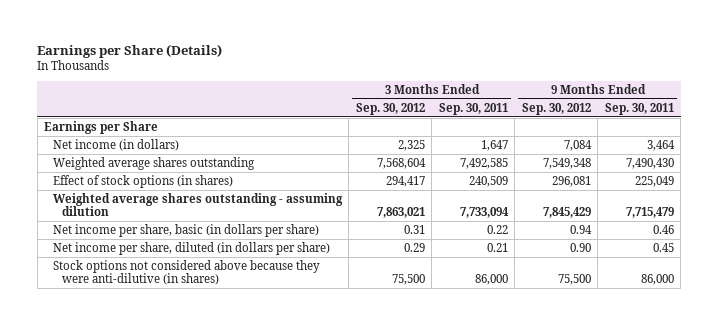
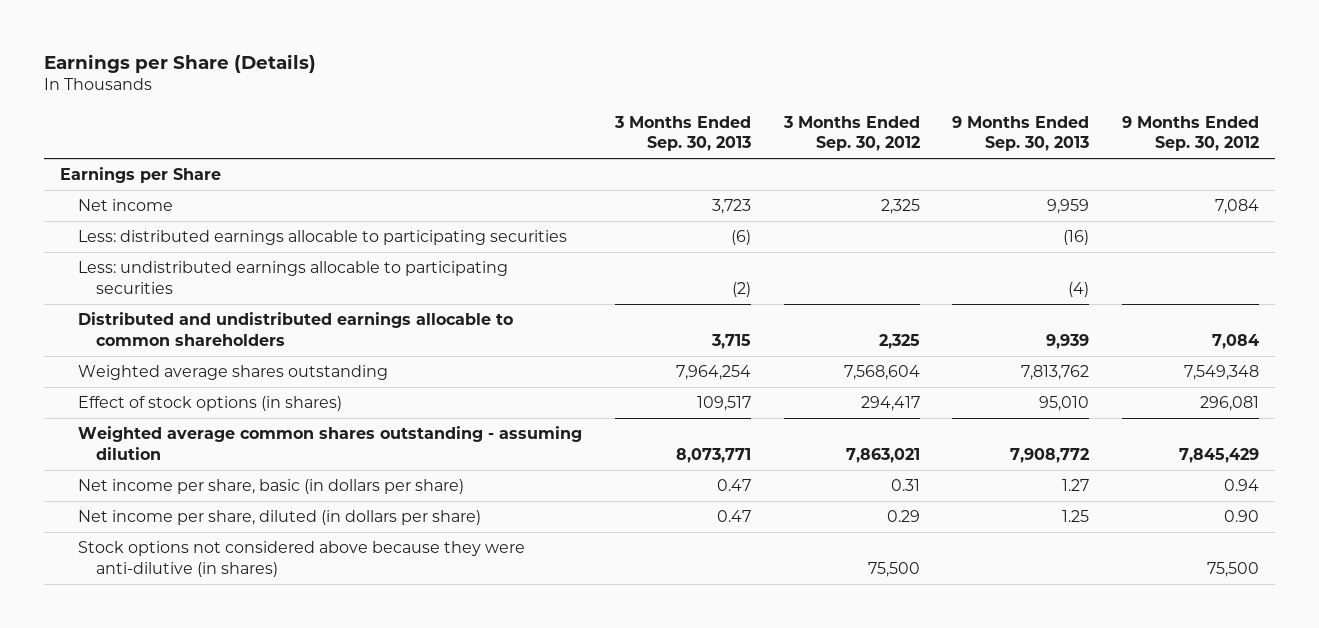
- | 3 Months Ended Sep. 30, 2012 | 3 Months Ended Sep. 30, 2011 | 9 Months Ended Sep. 30, 2012 | 9 Months Ended Sep. 30, 2011
+ | 3 Months Ended Sep. 30, 2013 | 3 Months Ended Sep. 30, 2012 | 9 Months Ended Sep. 30, 2013 | 9 Months Ended Sep. 30, 2012
- Net income (in dollars) | 2,325 | 1,647 | 7,084 | 3,464
+ Net income | 3,723 | 2,325 | 9,959 | 7,084
+ Less: distributed earnings allocable to participating securities | (6) | | (16) |
+ Less: undistributed earnings allocable to participating securities | (2) | | (4) |
+ Distributed and undistributed earnings allocable to common shareholders | 3,715 | 2,325 | 9,939 | 7,084
- Weighted average shares outstanding - assuming dilution | 7,863,021 | 7,733,094 | 7,845,429 | 7,715,479
+ Weighted average common shares outstanding - assuming dilution | 8,073,771 | 7,863,021 | 7,908,772 | 7,845,429

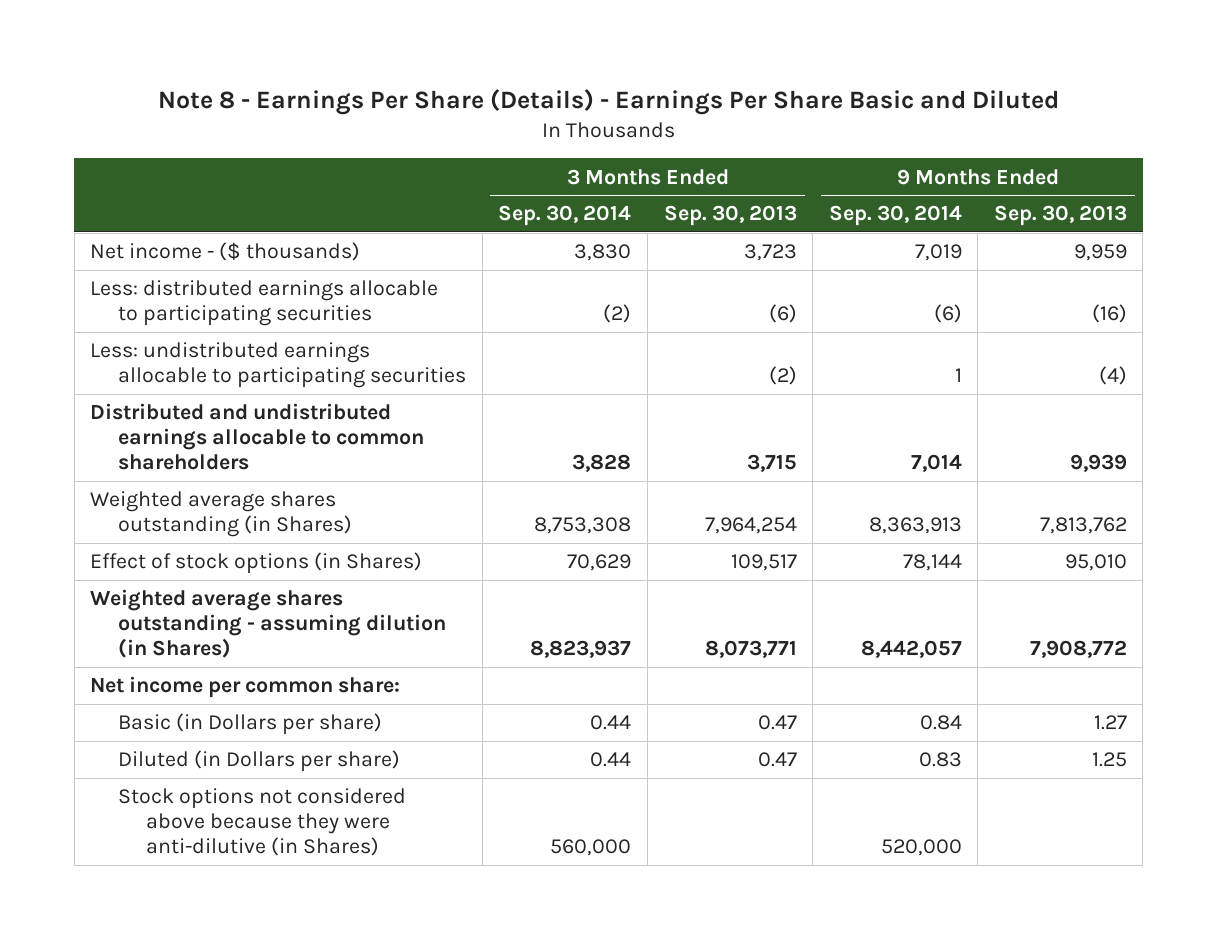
- Earnings per Share (Details)
+ Note 8 - Earnings Per Share (Details) - Earnings Per Share Basic and Diluted
- | 3 Months Ended Sep. 30, 2013 | 3 Months Ended Sep. 30, 2012 | 9 Months Ended Sep. 30, 2013 | 9 Months Ended Sep. 30, 2012
+ | 3 Months Ended Sep. 30, 2014 | 3 Months Ended Sep. 30, 2013 | 9 Months Ended Sep. 30, 2014 | 9 Months Ended Sep. 30, 2013
- Earnings per Share
- Net income | 3,723 | 2,325 | 9,959 | 7,084
+ Net income - ($ thousands) | 3,830 | 3,723 | 7,019 | 9,959
- Weighted average shares outstanding | 7,964,254 | 7,568,604 | 7,813,762 | 7,549,348
- Effect of stock options (in shares) | 109,517 | 294,417 | 95,010 | 296,081
- Weighted average common shares outstanding - assuming dilution | 8,073,771 | 7,863,021 | 7,908,772 | 7,845,429
- Net income per share, basic (in dollars per share) | 0.47 | 0.31 | 1.27 | 0.94
- Net income per share, diluted (in dollars per share) | 0.47 | 0.29 | 1.25 | 0.90
- Stock options not considered above because they were anti-dilutive (in shares) | | 75,500 | | 75,500
+ Weighted average shares outstanding (in Shares) | 8,753,308 | 7,964,254 | 8,363,913 | 7,813,762
+ Effect of stock options (in Shares) | 70,629 | 109,517 | 78,144 | 95,010
+ Weighted average shares outstanding - assuming dilution (in Shares) | 8,823,937 | 8,073,771 | 8,442,057 | 7,908,772
+ Net income per common share:
+ Basic (in Dollars per share) | 0.44 | 0.47 | 0.84 | 1.27
+ Diluted (in Dollars per share) | 0.44 | 0.47 | 0.83 | 1.25
+ Stock options not considered above because they were anti-dilutive (in Shares) | 560,000 | | 520,000 |

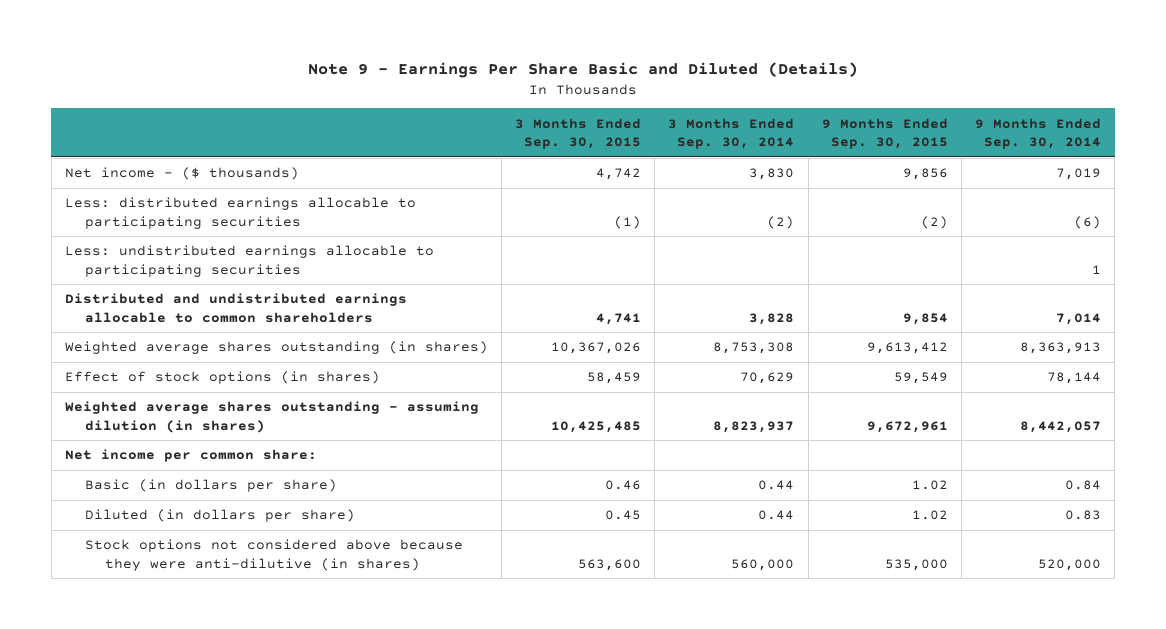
- Note 8 - Earnings Per Share (Details) - Earnings Per Share Basic and Diluted
+ Note 9 - Earnings Per Share Basic and Diluted (Details)
- | 3 Months Ended Sep. 30, 2014 | 3 Months Ended Sep. 30, 2013 | 9 Months Ended Sep. 30, 2014 | 9 Months Ended Sep. 30, 2013
+ | 3 Months Ended Sep. 30, 2015 | 3 Months Ended Sep. 30, 2014 | 9 Months Ended Sep. 30, 2015 | 9 Months Ended Sep. 30, 2014
- Weighted average shares outstanding (in Shares) | 8,753,308 | 7,964,254 | 8,363,913 | 7,813,762
- Effect of stock options (in Shares) | 70,629 | 109,517 | 78,144 | 95,010
- Weighted average shares outstanding - assuming dilution (in Shares) | 8,823,937 | 8,073,771 | 8,442,057 | 7,908,772
+ Weighted average shares outstanding (in shares) | 10,367,026 | 8,753,308 | 9,613,412 | 8,363,913
+ Effect of stock options (in shares) | 58,459 | 70,629 | 59,549 | 78,144
+ Weighted average shares outstanding - assuming dilution (in shares) | 10,425,485 | 8,823,937 | 9,672,961 | 8,442,057
- Basic (in Dollars per share) | 0.44 | 0.47 | 0.84 | 1.27
- Diluted (in Dollars per share) | 0.44 | 0.47 | 0.83 | 1.25
- Stock options not considered above because they were anti-dilutive (in Shares) | 560,000 | | 520,000 |
+ Basic (in dollars per share) | 0.46 | 0.44 | 1.02 | 0.84
+ Diluted (in dollars per share) | 0.45 | 0.44 | 1.02 | 0.83
+ Stock options not considered above because they were anti-dilutive (in shares) | 563,600 | 560,000 | 535,000 | 520,000

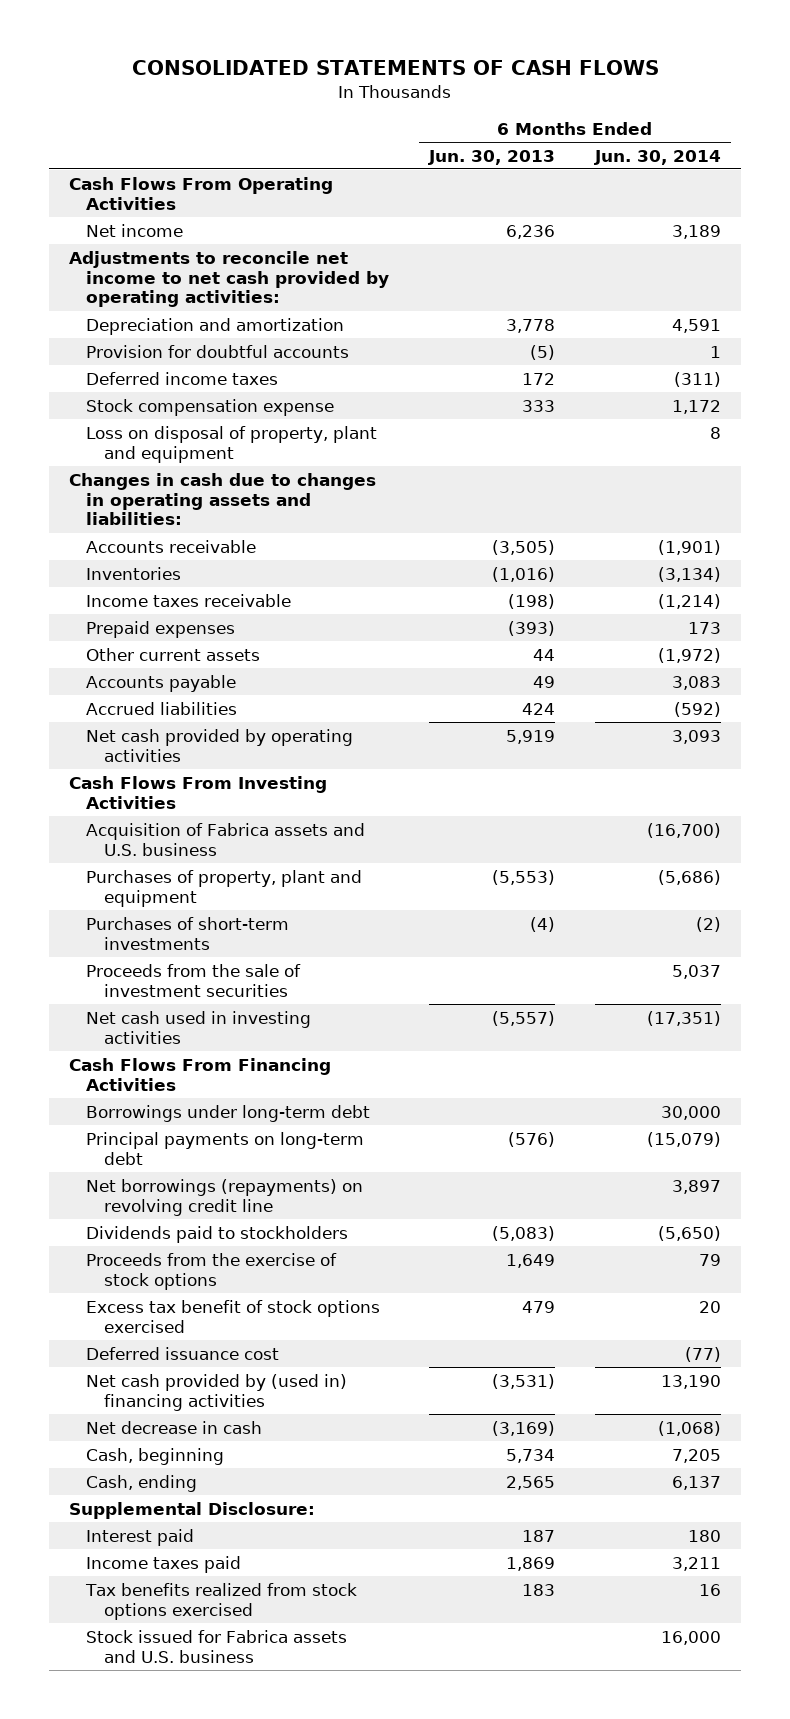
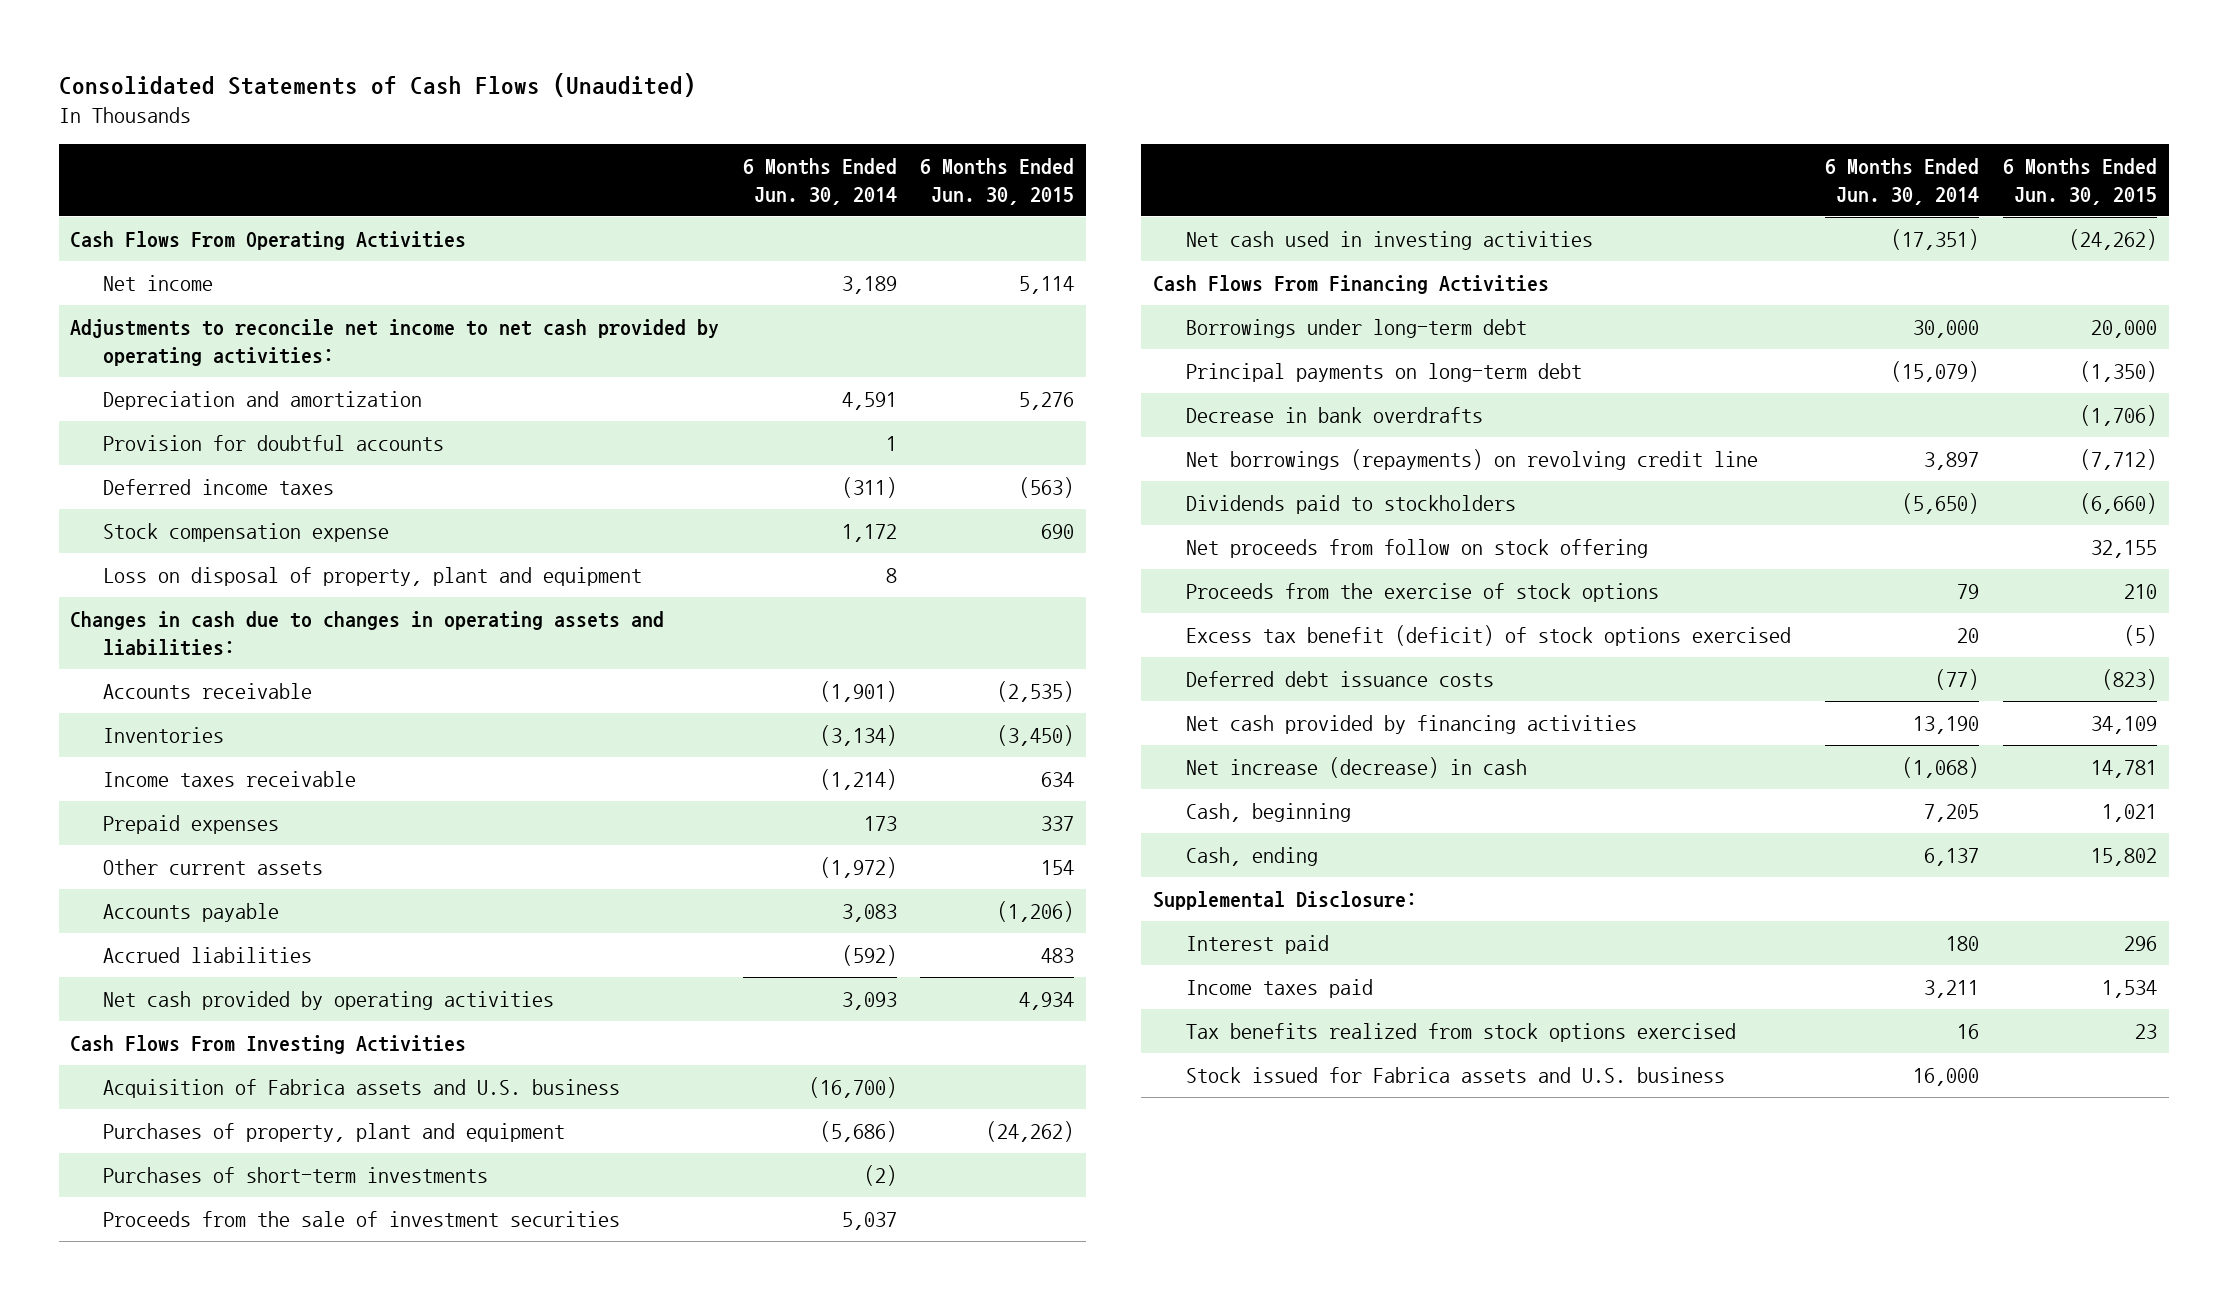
- CONSOLIDATED STATEMENTS OF CASH FLOWS
+ Consolidated Statements of Cash Flows (Unaudited)
- | 6 Months Ended Jun. 30, 2013 | 6 Months Ended Jun. 30, 2014
+ | 6 Months Ended Jun. 30, 2014 | 6 Months Ended Jun. 30, 2015
+ Decrease in bank overdrafts | | (1,706)
+ Net proceeds from follow on stock offering | | 32,155
- Excess tax benefit of stock options exercised | 479 | 20
- Deferred issuance cost | | (77)
- Net cash provided by (used in) financing activities | (3,531) | 13,190
- Net decrease in cash | (3,169) | (1,068)
+ Excess tax benefit (deficit) of stock options exercised | 20 | (5)
+ Deferred debt issuance costs | (77) | (823)
+ Net cash provided by financing activities | 13,190 | 34,109
+ Net increase (decrease) in cash | (1,068) | 14,781

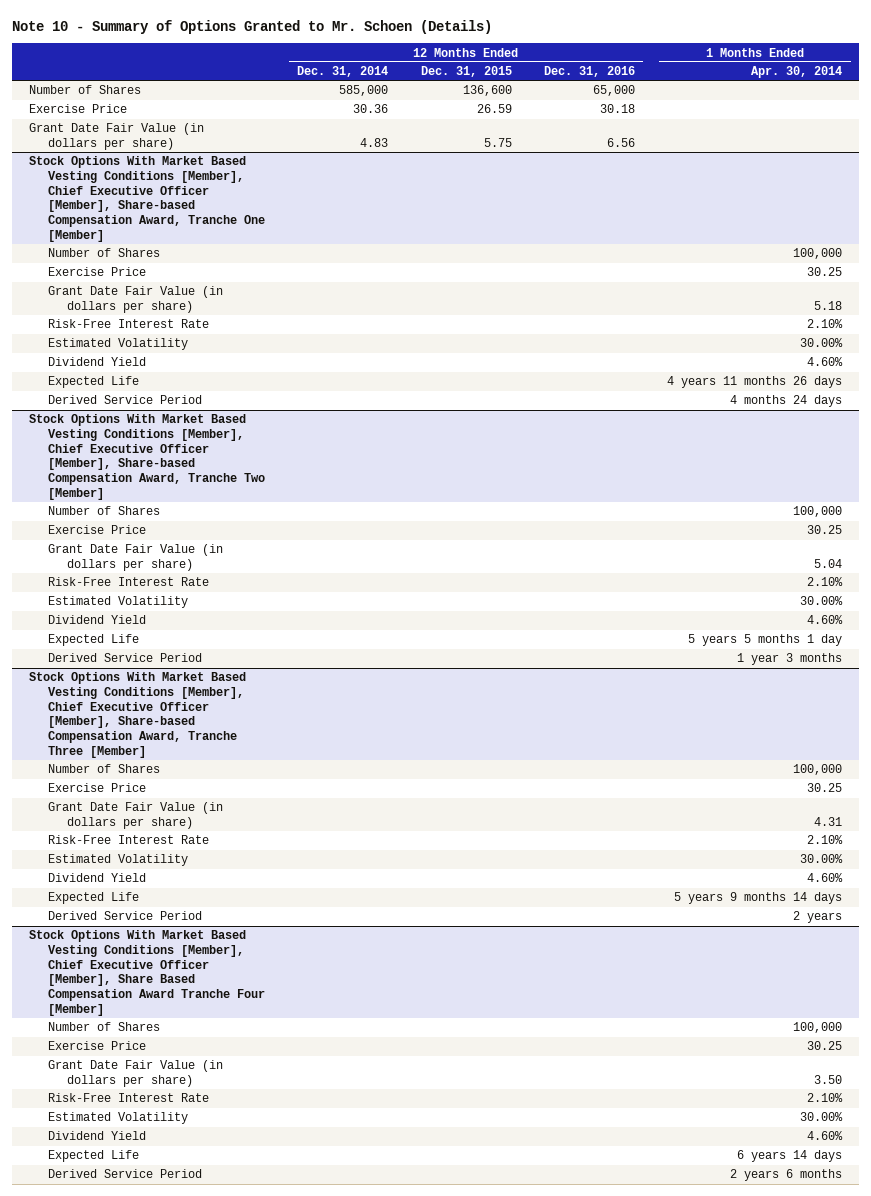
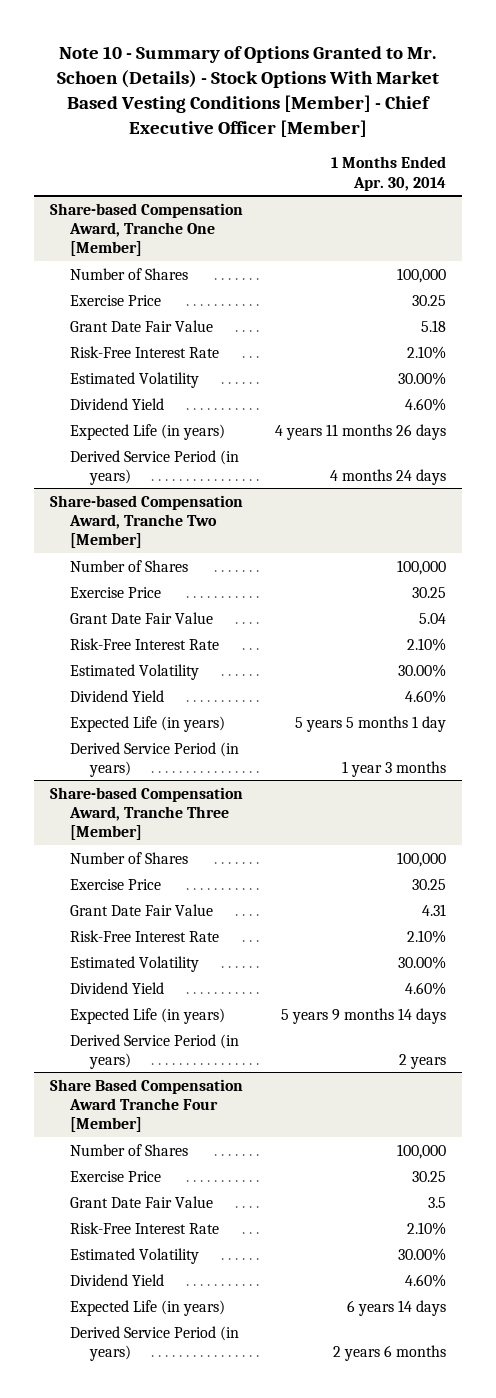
- Note 10 - Summary of Options Granted to Mr. Schoen (Details)
+ Note 10 - Summary of Options Granted to Mr. Schoen (Details) - Stock Options With Market Based Vesting Conditions [Member] - Chief Executive Officer [Member]
- | 12 Months Ended Dec. 31, 2014 | 12 Months Ended Dec. 31, 2015 | 12 Months Ended Dec. 31, 2016 | 1 Months Ended Apr. 30, 2014
+ | 1 Months Ended Apr. 30, 2014
- Number of Shares | 585,000 | 136,600 | 65,000 |
- Exercise Price | 30.36 | 26.59 | 30.18 |
- Grant Date Fair Value (in dollars per share) | 4.83 | 5.75 | 6.56 |
- Stock Options With Market Based Vesting Conditions [Member], Chief Executive Officer [Member], Share-based Compensation Award, Tranche One [Member]
+ Share-based Compensation Award, Tranche One [Member]
- Grant Date Fair Value (in dollars per share) | | | | 5.18
+ Grant Date Fair Value | 5.18
- Expected Life | | | | 4 years 11 months 26 days
- Derived Service Period | | | | 4 months 24 days
- Stock Options With Market Based Vesting Conditions [Member], Chief Executive Officer [Member], Share-based Compensation Award, Tranche Two [Member]
+ Expected Life (in years) | 4 years 11 months 26 days
+ Derived Service Period (in years) | 4 months 24 days
+ Share-based Compensation Award, Tranche Two [Member]
- Grant Date Fair Value (in dollars per share) | | | | 5.04
+ Grant Date Fair Value | 5.04
- Expected Life | | | | 5 years 5 months 1 day
- Derived Service Period | | | | 1 year 3 months
- Stock Options With Market Based Vesting Conditions [Member], Chief Executive Officer [Member], Share-based Compensation Award, Tranche Three [Member]
+ Expected Life (in years) | 5 years 5 months 1 day
+ Derived Service Period (in years) | 1 year 3 months
+ Share-based Compensation Award, Tranche Three [Member]
- Grant Date Fair Value (in dollars per share) | | | | 4.31
+ Grant Date Fair Value | 4.31
- Expected Life | | | | 5 years 9 months 14 days
- Derived Service Period | | | | 2 years
- Stock Options With Market Based Vesting Conditions [Member], Chief Executive Officer [Member], Share Based Compensation Award Tranche Four [Member]
+ Expected Life (in years) | 5 years 9 months 14 days
+ Derived Service Period (in years) | 2 years
+ Share Based Compensation Award Tranche Four [Member]
- Grant Date Fair Value (in dollars per share) | | | | 3.50
+ Grant Date Fair Value | 3.5
- Expected Life | | | | 6 years 14 days
- Derived Service Period | | | | 2 years 6 months
+ Expected Life (in years) | 6 years 14 days
+ Derived Service Period (in years) | 2 years 6 months

